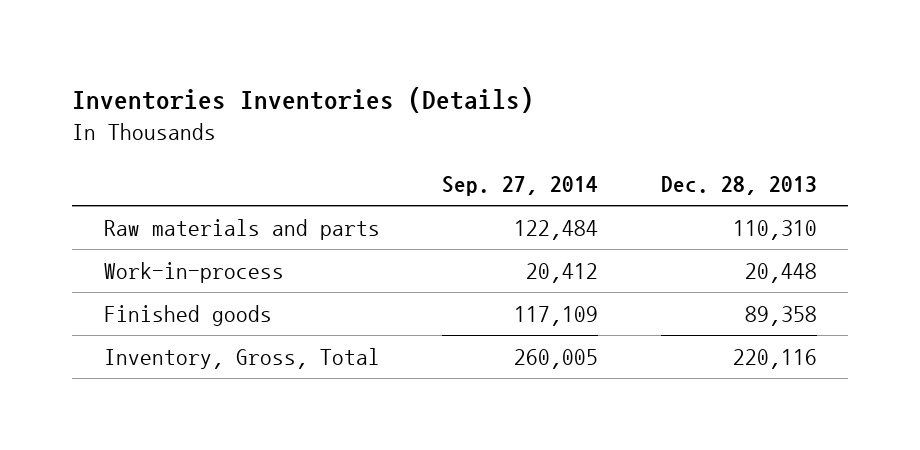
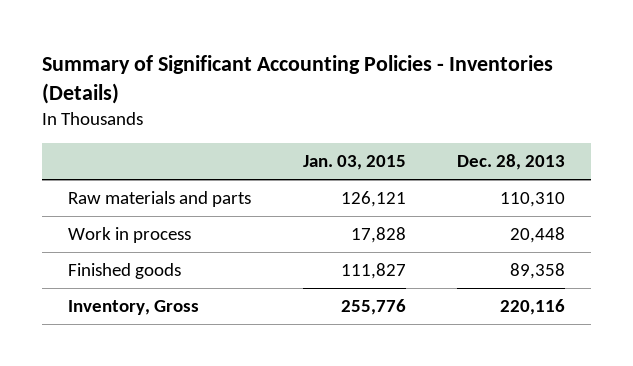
- Inventories Inventories (Details)
+ Summary of Significant Accounting Policies - Inventories (Details)
- | Sep. 27, 2014 | Dec. 28, 2013
+ | Jan. 03, 2015 | Dec. 28, 2013
- Work-in-process | 20,412 | 20,448
+ Work in process | 17,828 | 20,448
- Inventory, Gross, Total | 260,005 | 220,116
+ Inventory, Gross | 255,776 | 220,116

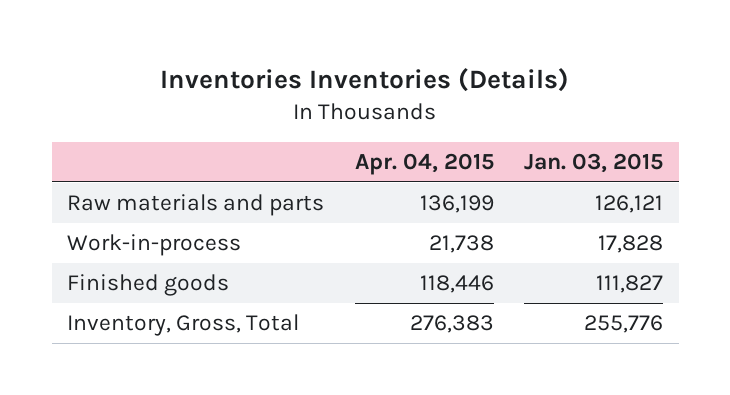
- Summary of Significant Accounting Policies - Inventories (Details)
+ Inventories Inventories (Details)
- | Jan. 03, 2015 | Dec. 28, 2013
+ | Apr. 04, 2015 | Jan. 03, 2015
- Work in process | 17,828 | 20,448
+ Work-in-process | 21,738 | 17,828
- Inventory, Gross | 255,776 | 220,116
+ Inventory, Gross, Total | 276,383 | 255,776

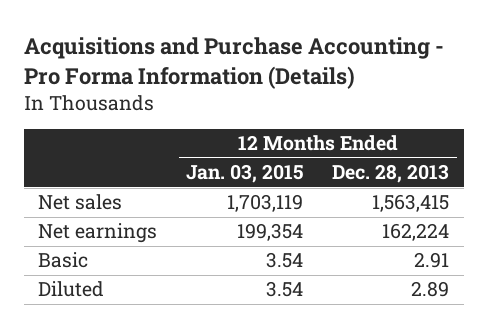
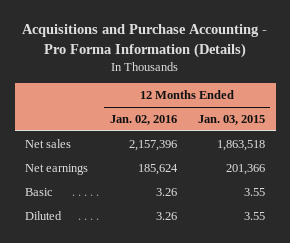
- | 12 Months Ended Jan. 03, 2015 | 12 Months Ended Dec. 28, 2013
+ | 12 Months Ended Jan. 02, 2016 | 12 Months Ended Jan. 03, 2015
- Net sales | 1,703,119 | 1,563,415
- Net earnings | 199,354 | 162,224
- Basic | 3.54 | 2.91
- Diluted | 3.54 | 2.89
+ Net sales | 2,157,396 | 1,863,518
+ Net earnings | 185,624 | 201,366
+ Basic | 3.26 | 3.55
+ Diluted | 3.26 | 3.55

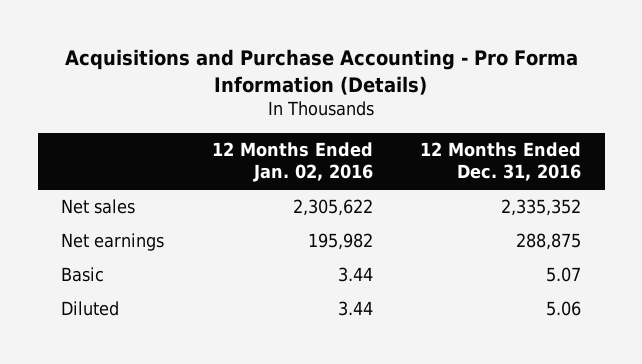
- | 12 Months Ended Jan. 02, 2016 | 12 Months Ended Jan. 03, 2015
+ | 12 Months Ended Jan. 02, 2016 | 12 Months Ended Dec. 31, 2016
- Net sales | 2,157,396 | 1,863,518
- Net earnings | 185,624 | 201,366
- Basic | 3.26 | 3.55
- Diluted | 3.26 | 3.55
+ Net sales | 2,305,622 | 2,335,352
+ Net earnings | 195,982 | 288,875
+ Basic | 3.44 | 5.07
+ Diluted | 3.44 | 5.06

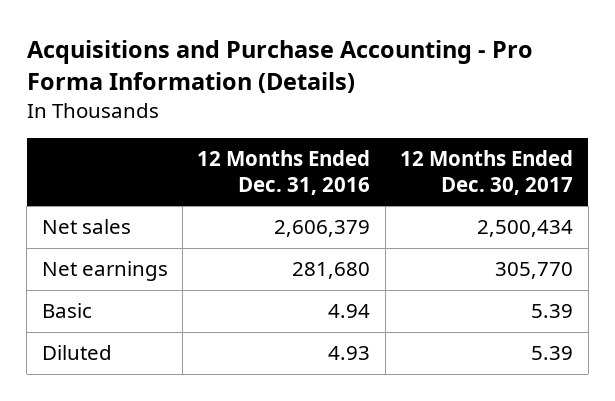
- | 12 Months Ended Jan. 02, 2016 | 12 Months Ended Dec. 31, 2016
+ | 12 Months Ended Dec. 31, 2016 | 12 Months Ended Dec. 30, 2017
- Net sales | 2,305,622 | 2,335,352
- Net earnings | 195,982 | 288,875
- Basic | 3.44 | 5.07
- Diluted | 3.44 | 5.06
+ Net sales | 2,606,379 | 2,500,434
+ Net earnings | 281,680 | 305,770
+ Basic | 4.94 | 5.39
+ Diluted | 4.93 | 5.39

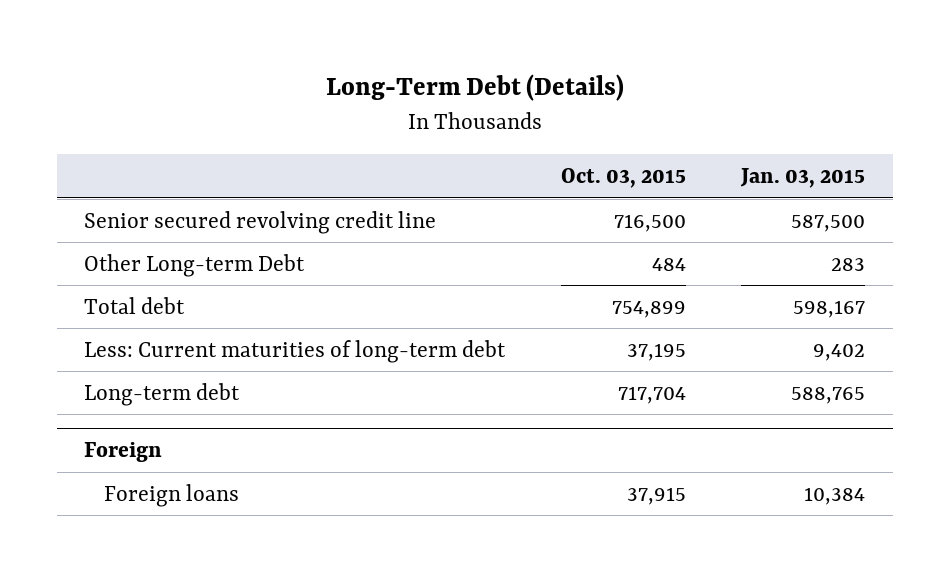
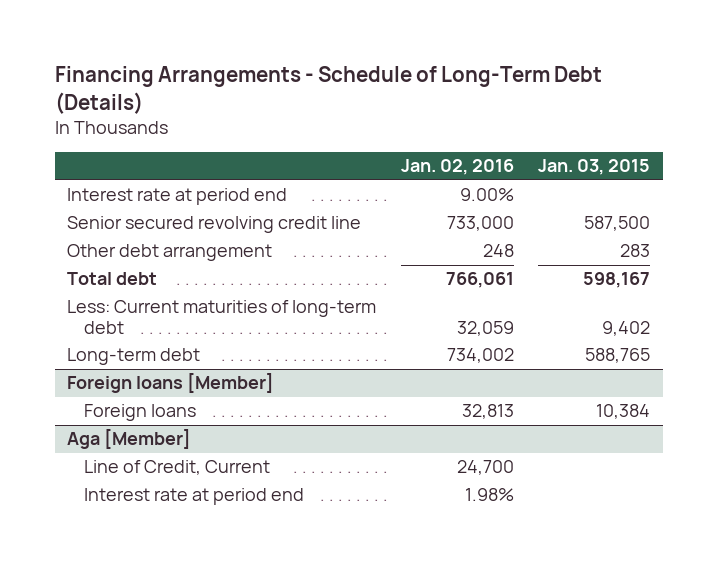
- Long-Term Debt (Details)
+ Financing Arrangements - Schedule of Long-Term Debt (Details)
- | Oct. 03, 2015 | Jan. 03, 2015
+ | Jan. 02, 2016 | Jan. 03, 2015
+ Interest rate at period end | 9.00% |
- Other Long-term Debt | 484 | 283
+ Other debt arrangement | 248 | 283
- Foreign
+ Foreign loans [Member]
+ Aga [Member]
+ Line of Credit, Current | 24,700 |
+ Interest rate at period end | 1.98% |

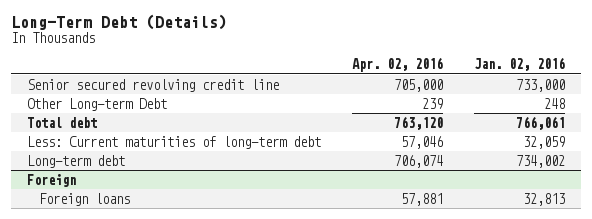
- Financing Arrangements - Schedule of Long-Term Debt (Details)
+ Long-Term Debt (Details)
- | Jan. 02, 2016 | Jan. 03, 2015
+ | Apr. 02, 2016 | Jan. 02, 2016
- Interest rate at period end | 9.00% |
- Other debt arrangement | 248 | 283
+ Other Long-term Debt | 239 | 248
- Foreign loans [Member]
+ Foreign
- Aga [Member]
- Line of Credit, Current | 24,700 |
- Interest rate at period end | 1.98% |

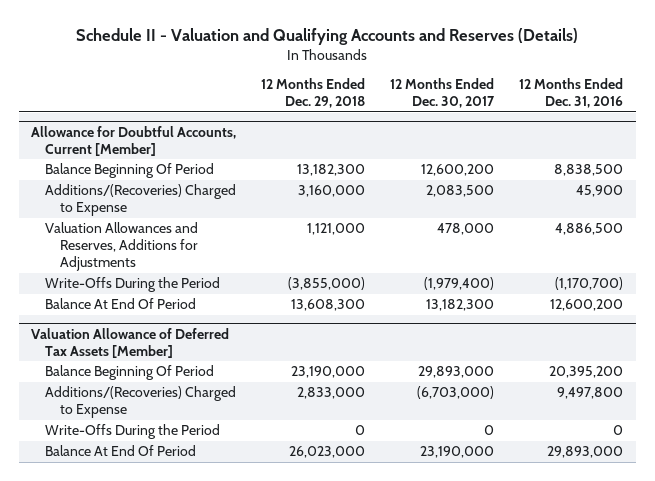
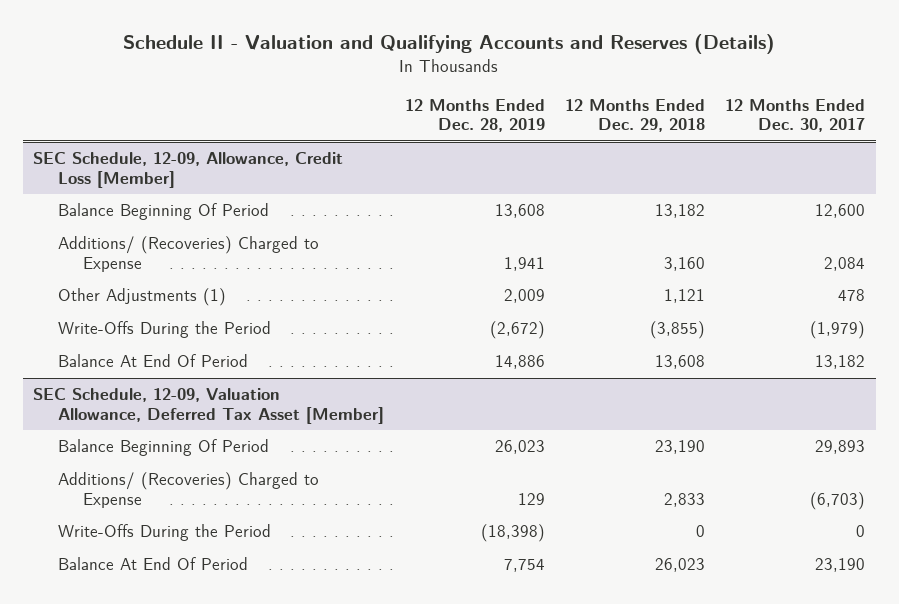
- | 12 Months Ended Dec. 29, 2018 | 12 Months Ended Dec. 30, 2017 | 12 Months Ended Dec. 31, 2016
+ | 12 Months Ended Dec. 28, 2019 | 12 Months Ended Dec. 29, 2018 | 12 Months Ended Dec. 30, 2017
- Allowance for Doubtful Accounts, Current [Member]
- Balance Beginning Of Period | 13,182,300 | 12,600,200 | 8,838,500
- Additions/(Recoveries) Charged to Expense | 3,160,000 | 2,083,500 | 45,900
- Valuation Allowances and Reserves, Additions for Adjustments | 1,121,000 | 478,000 | 4,886,500
- Write-Offs During the Period | (3,855,000) | (1,979,400) | (1,170,700)
- Balance At End Of Period | 13,608,300 | 13,182,300 | 12,600,200
- Valuation Allowance of Deferred Tax Assets [Member]
- Balance Beginning Of Period | 23,190,000 | 29,893,000 | 20,395,200
- Additions/(Recoveries) Charged to Expense | 2,833,000 | (6,703,000) | 9,497,800
+ SEC Schedule, 12-09, Allowance, Credit Loss [Member]
+ Balance Beginning Of Period | 13,608 | 13,182 | 12,600
+ Additions/ (Recoveries) Charged to Expense | 1,941 | 3,160 | 2,084
+ Other Adjustments (1) | 2,009 | 1,121 | 478
+ Write-Offs During the Period | (2,672) | (3,855) | (1,979)
+ Balance At End Of Period | 14,886 | 13,608 | 13,182
+ SEC Schedule, 12-09, Valuation Allowance, Deferred Tax Asset [Member]
+ Balance Beginning Of Period | 26,023 | 23,190 | 29,893
+ Additions/ (Recoveries) Charged to Expense | 129 | 2,833 | (6,703)
- Balance At End Of Period | 26,023,000 | 23,190,000 | 29,893,000
+ Balance At End Of Period | 7,754 | 26,023 | 23,190

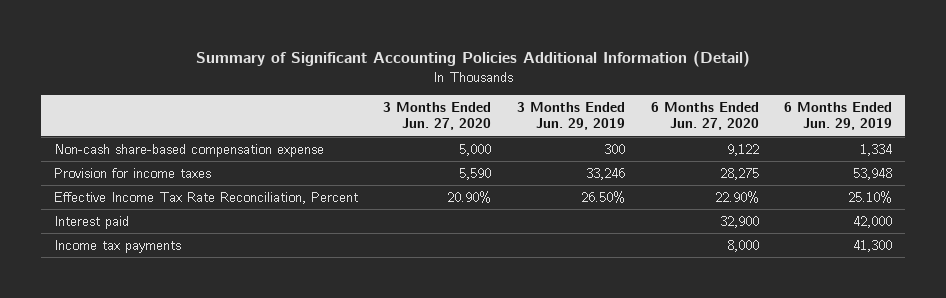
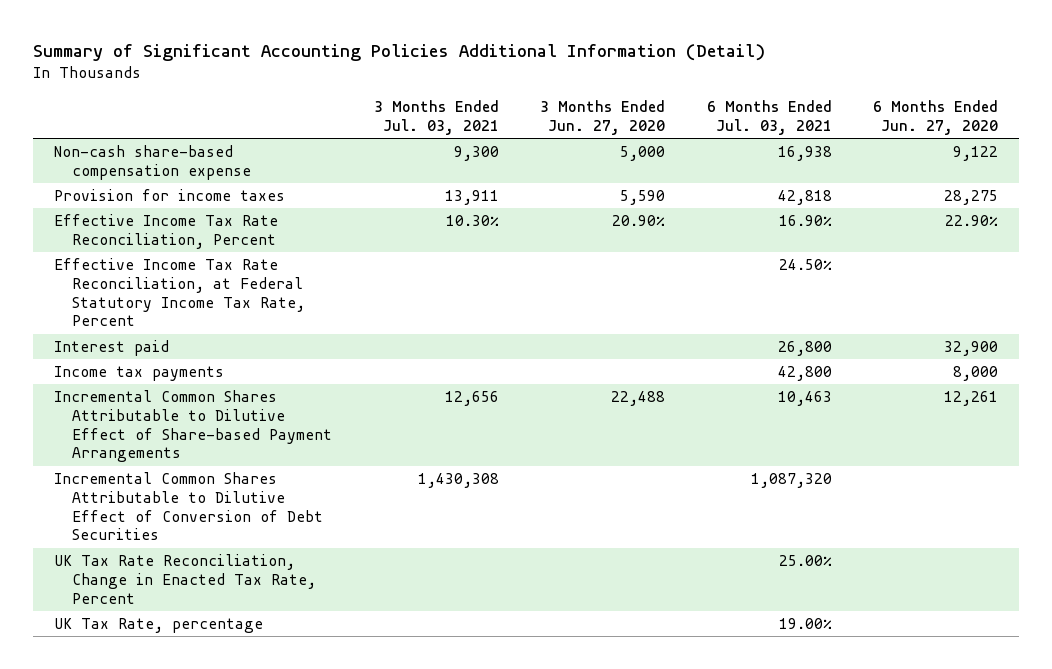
- | 3 Months Ended Jun. 27, 2020 | 3 Months Ended Jun. 29, 2019 | 6 Months Ended Jun. 27, 2020 | 6 Months Ended Jun. 29, 2019
+ | 3 Months Ended Jul. 03, 2021 | 3 Months Ended Jun. 27, 2020 | 6 Months Ended Jul. 03, 2021 | 6 Months Ended Jun. 27, 2020
+ Effective Income Tax Rate Reconciliation, at Federal Statutory Income Tax Rate, Percent | | | 24.50% |
+ Incremental Common Shares Attributable to Dilutive Effect of Share-based Payment Arrangements | 12,656 | 22,488 | 10,463 | 12,261
+ Incremental Common Shares Attributable to Dilutive Effect of Conversion of Debt Securities | 1,430,308 | | 1,087,320 |
+ UK Tax Rate Reconciliation, Change in Enacted Tax Rate, Percent | | | 25.00% |
+ UK Tax Rate, percentage | | | 19.00% |

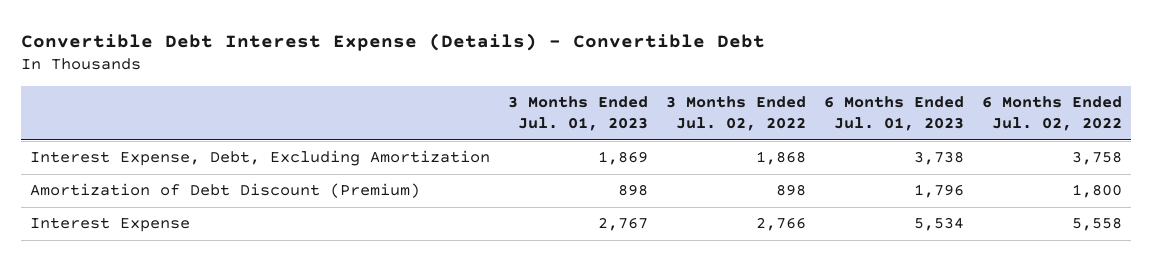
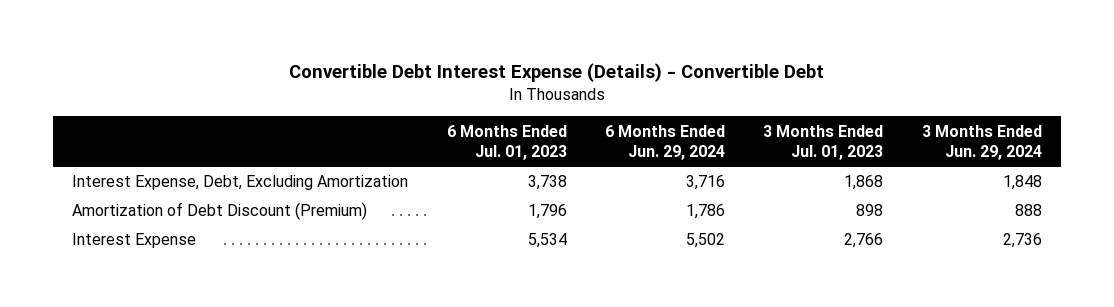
- | 3 Months Ended Jul. 01, 2023 | 3 Months Ended Jul. 02, 2022 | 6 Months Ended Jul. 01, 2023 | 6 Months Ended Jul. 02, 2022
+ | 6 Months Ended Jul. 01, 2023 | 6 Months Ended Jun. 29, 2024 | 3 Months Ended Jul. 01, 2023 | 3 Months Ended Jun. 29, 2024
- Interest Expense, Debt, Excluding Amortization | 1,869 | 1,868 | 3,738 | 3,758
+ Interest Expense, Debt, Excluding Amortization | 3,738 | 3,716 | 1,868 | 1,848
- Interest Expense | 2,767 | 2,766 | 5,534 | 5,558
+ Interest Expense | 5,534 | 5,502 | 2,766 | 2,736

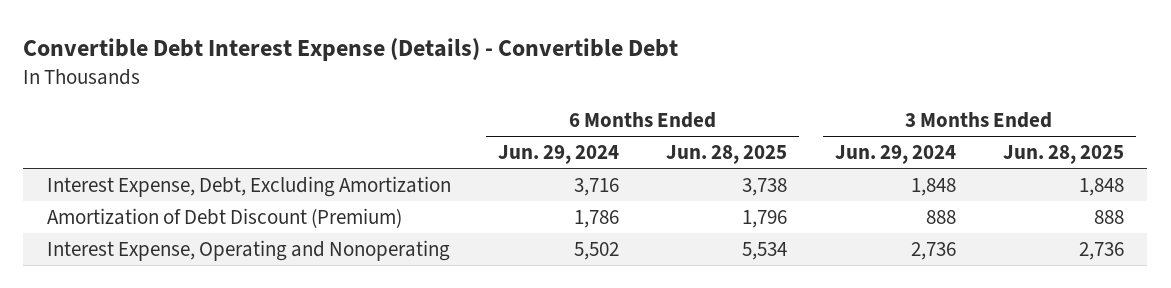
- | 6 Months Ended Jul. 01, 2023 | 6 Months Ended Jun. 29, 2024 | 3 Months Ended Jul. 01, 2023 | 3 Months Ended Jun. 29, 2024
+ | 6 Months Ended Jun. 29, 2024 | 6 Months Ended Jun. 28, 2025 | 3 Months Ended Jun. 29, 2024 | 3 Months Ended Jun. 28, 2025
- Interest Expense | 5,534 | 5,502 | 2,766 | 2,736
+ Interest Expense, Operating and Nonoperating | 5,502 | 5,534 | 2,736 | 2,736

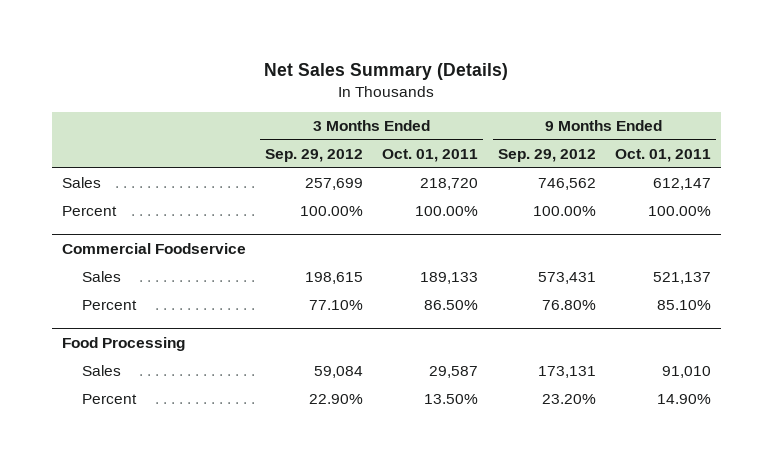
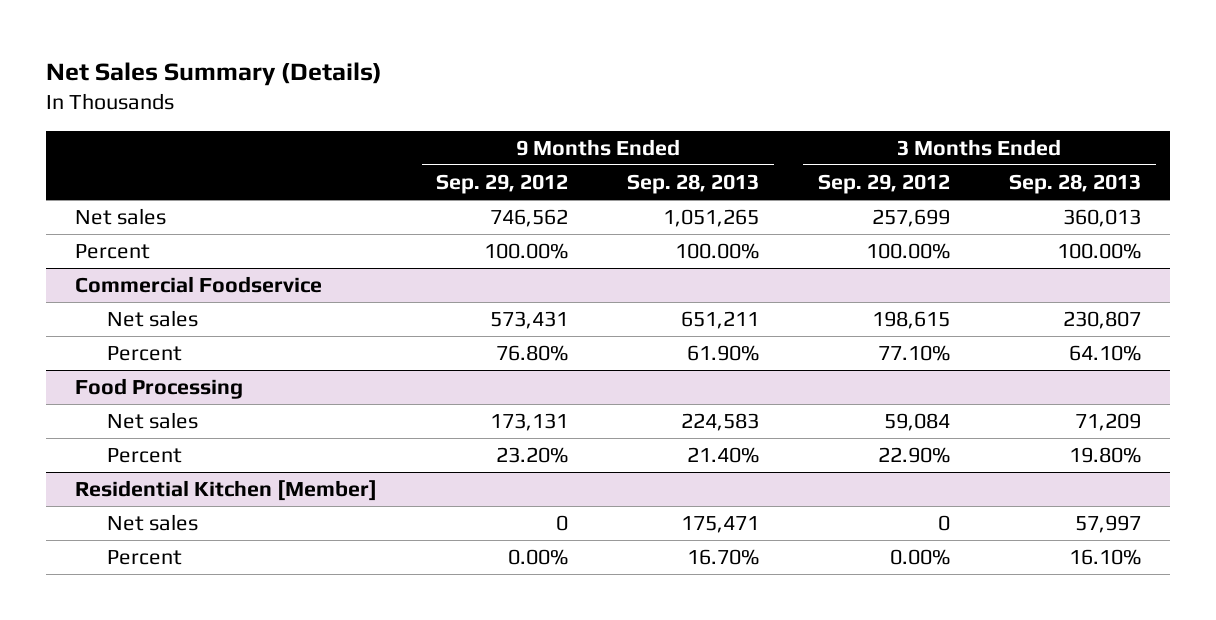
- | 3 Months Ended Sep. 29, 2012 | 3 Months Ended Oct. 01, 2011 | 9 Months Ended Sep. 29, 2012 | 9 Months Ended Oct. 01, 2011
+ | 9 Months Ended Sep. 29, 2012 | 9 Months Ended Sep. 28, 2013 | 3 Months Ended Sep. 29, 2012 | 3 Months Ended Sep. 28, 2013
- Sales | 257,699 | 218,720 | 746,562 | 612,147
+ Net sales | 746,562 | 1,051,265 | 257,699 | 360,013
@ Commercial Foodservice
- Sales | 198,615 | 189,133 | 573,431 | 521,137
+ Net sales | 573,431 | 651,211 | 198,615 | 230,807
@ Food Processing
- Sales | 59,084 | 29,587 | 173,131 | 91,010
+ Net sales | 173,131 | 224,583 | 59,084 | 71,209
+ Residential Kitchen [Member]
+ Net sales | 0 | 175,471 | 0 | 57,997
+ Percent | 0.00% | 16.70% | 0.00% | 16.10%

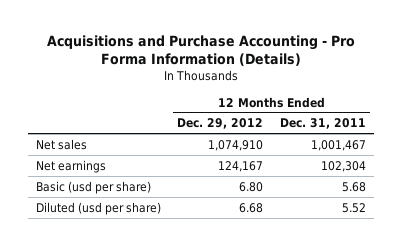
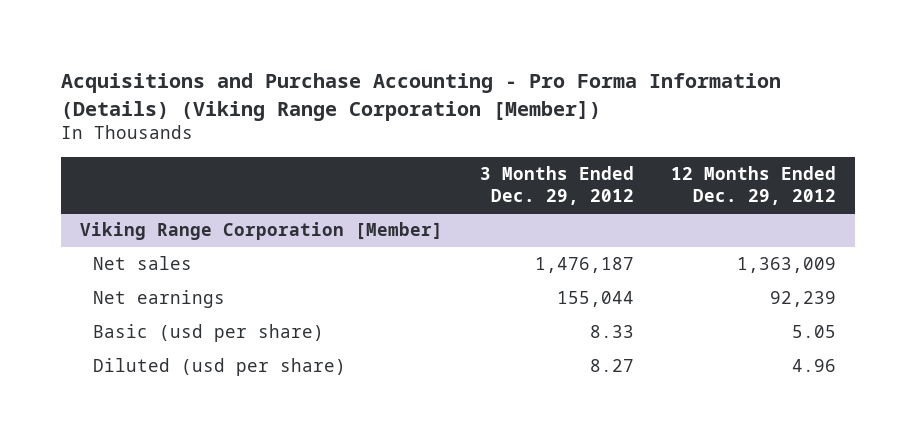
- Acquisitions and Purchase Accounting - Pro Forma Information (Details)
+ Acquisitions and Purchase Accounting - Pro Forma Information (Details) (Viking Range Corporation [Member])
- | 12 Months Ended Dec. 29, 2012 | 12 Months Ended Dec. 31, 2011
+ | 3 Months Ended Dec. 29, 2012 | 12 Months Ended Dec. 29, 2012
- Net sales | 1,074,910 | 1,001,467
- Net earnings | 124,167 | 102,304
- Basic (usd per share) | 6.80 | 5.68
- Diluted (usd per share) | 6.68 | 5.52
+ Viking Range Corporation [Member]
+ Net sales | 1,476,187 | 1,363,009
+ Net earnings | 155,044 | 92,239
+ Basic (usd per share) | 8.33 | 5.05
+ Diluted (usd per share) | 8.27 | 4.96

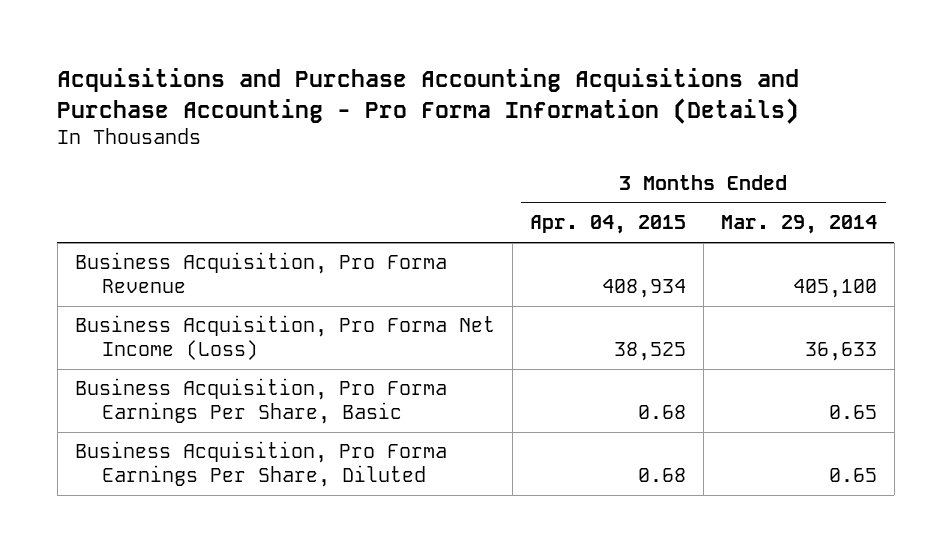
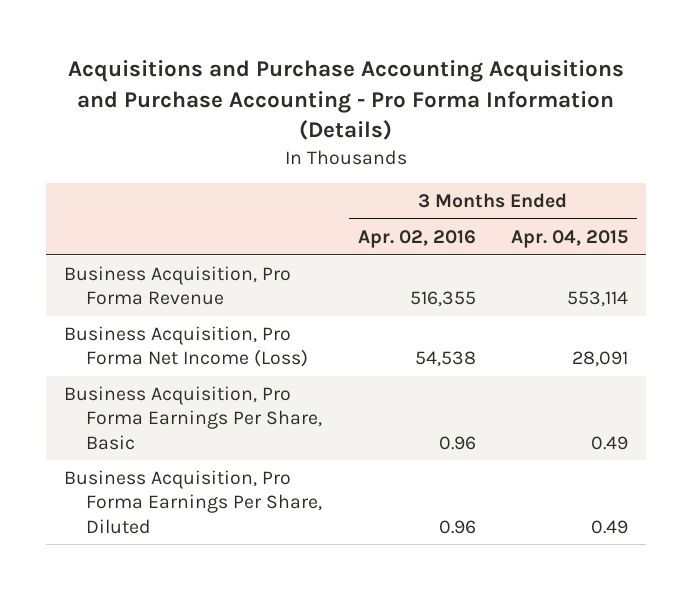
- | 3 Months Ended Apr. 04, 2015 | 3 Months Ended Mar. 29, 2014
+ | 3 Months Ended Apr. 02, 2016 | 3 Months Ended Apr. 04, 2015
- Business Acquisition, Pro Forma Revenue | 408,934 | 405,100
- Business Acquisition, Pro Forma Net Income (Loss) | 38,525 | 36,633
- Business Acquisition, Pro Forma Earnings Per Share, Basic | 0.68 | 0.65
- Business Acquisition, Pro Forma Earnings Per Share, Diluted | 0.68 | 0.65
+ Business Acquisition, Pro Forma Revenue | 516,355 | 553,114
+ Business Acquisition, Pro Forma Net Income (Loss) | 54,538 | 28,091
+ Business Acquisition, Pro Forma Earnings Per Share, Basic | 0.96 | 0.49
+ Business Acquisition, Pro Forma Earnings Per Share, Diluted | 0.96 | 0.49

